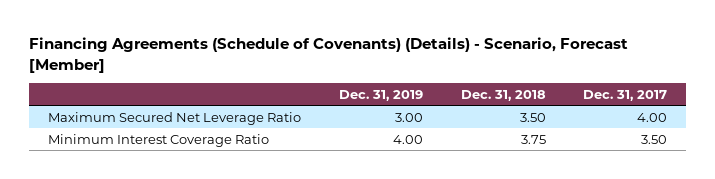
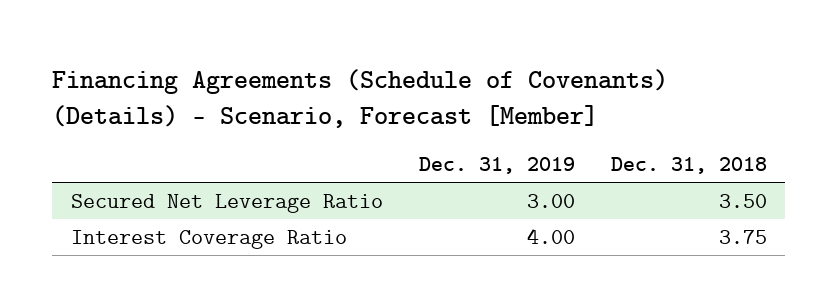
- | Dec. 31, 2019 | Dec. 31, 2018 | Dec. 31, 2017
+ | Dec. 31, 2019 | Dec. 31, 2018
- Maximum Secured Net Leverage Ratio | 3.00 | 3.50 | 4.00
- Minimum Interest Coverage Ratio | 4.00 | 3.75 | 3.50
+ Secured Net Leverage Ratio | 3.00 | 3.50
+ Interest Coverage Ratio | 4.00 | 3.75

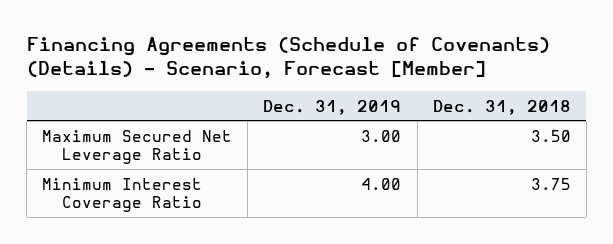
- Secured Net Leverage Ratio | 3.00 | 3.50
- Interest Coverage Ratio | 4.00 | 3.75
+ Maximum Secured Net Leverage Ratio | 3.00 | 3.50
+ Minimum Interest Coverage Ratio | 4.00 | 3.75

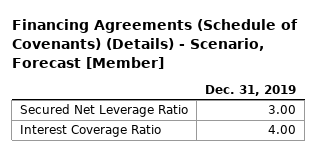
- | Dec. 31, 2019 | Dec. 31, 2018
+ | Dec. 31, 2019
- Maximum Secured Net Leverage Ratio | 3.00 | 3.50
- Minimum Interest Coverage Ratio | 4.00 | 3.75
+ Secured Net Leverage Ratio | 3.00
+ Interest Coverage Ratio | 4.00

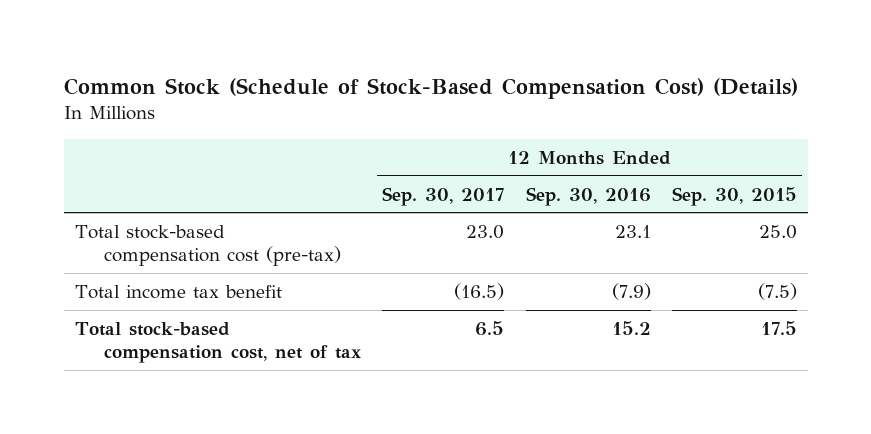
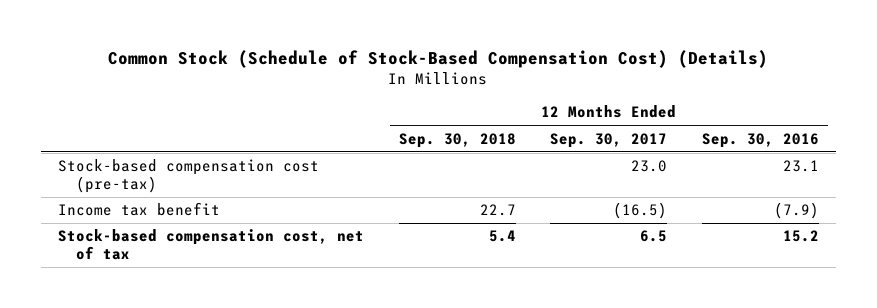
- | 12 Months Ended Sep. 30, 2017 | 12 Months Ended Sep. 30, 2016 | 12 Months Ended Sep. 30, 2015
+ | 12 Months Ended Sep. 30, 2018 | 12 Months Ended Sep. 30, 2017 | 12 Months Ended Sep. 30, 2016
- Total stock-based compensation cost (pre-tax) | 23.0 | 23.1 | 25.0
- Total income tax benefit | (16.5) | (7.9) | (7.5)
- Total stock-based compensation cost, net of tax | 6.5 | 15.2 | 17.5
+ Stock-based compensation cost (pre-tax) | | 23.0 | 23.1
+ Income tax benefit | 22.7 | (16.5) | (7.9)
+ Stock-based compensation cost, net of tax | 5.4 | 6.5 | 15.2

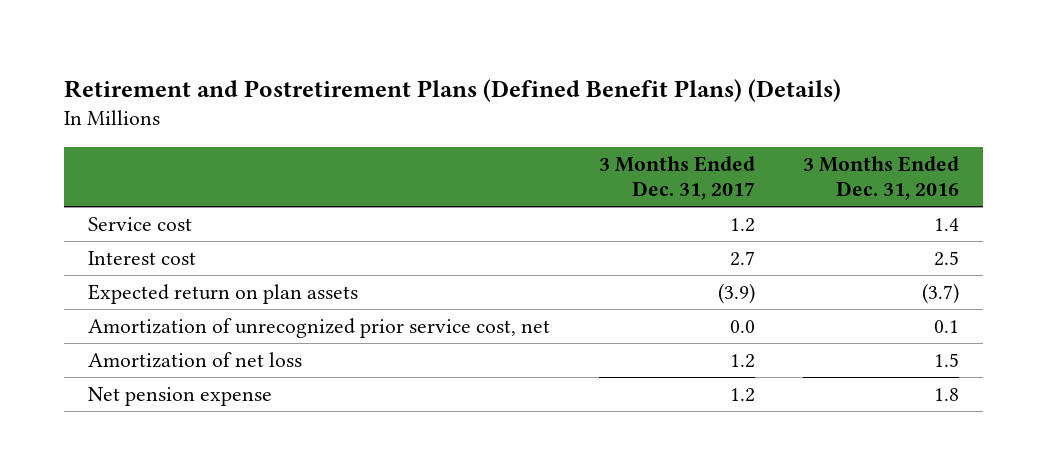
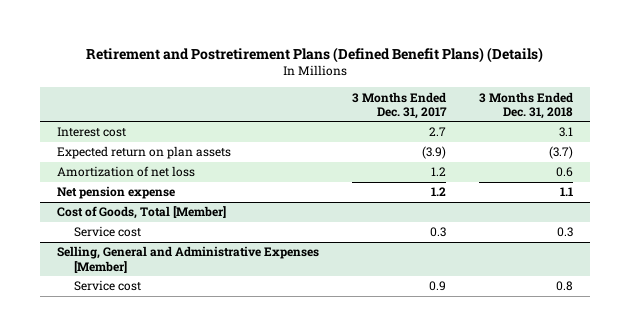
- | 3 Months Ended Dec. 31, 2017 | 3 Months Ended Dec. 31, 2016
+ | 3 Months Ended Dec. 31, 2017 | 3 Months Ended Dec. 31, 2018
- Service cost | 1.2 | 1.4
- Amortization of unrecognized prior service cost, net | 0.0 | 0.1
+ Cost of Goods, Total [Member]
+ Service cost | 0.3 | 0.3
+ Selling, General and Administrative Expenses [Member]
+ Service cost | 0.9 | 0.8

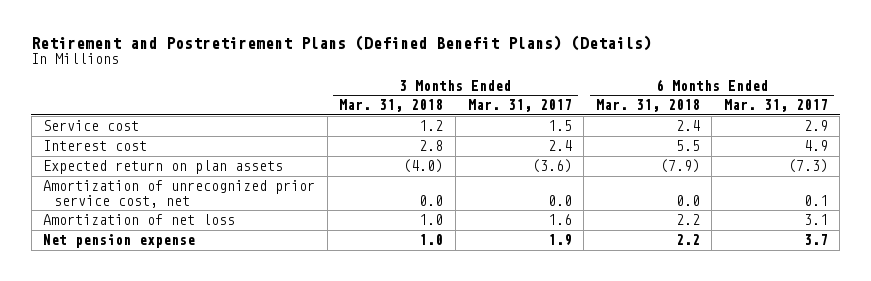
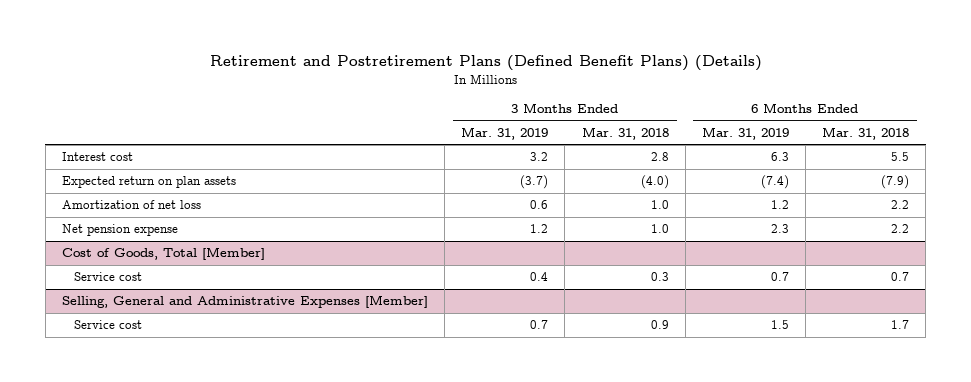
- | 3 Months Ended Mar. 31, 2018 | 3 Months Ended Mar. 31, 2017 | 6 Months Ended Mar. 31, 2018 | 6 Months Ended Mar. 31, 2017
+ | 3 Months Ended Mar. 31, 2019 | 3 Months Ended Mar. 31, 2018 | 6 Months Ended Mar. 31, 2019 | 6 Months Ended Mar. 31, 2018
- Service cost | 1.2 | 1.5 | 2.4 | 2.9
- Amortization of unrecognized prior service cost, net | 0.0 | 0.0 | 0.0 | 0.1
+ Cost of Goods, Total [Member]
+ Service cost | 0.4 | 0.3 | 0.7 | 0.7
+ Selling, General and Administrative Expenses [Member]
+ Service cost | 0.7 | 0.9 | 1.5 | 1.7

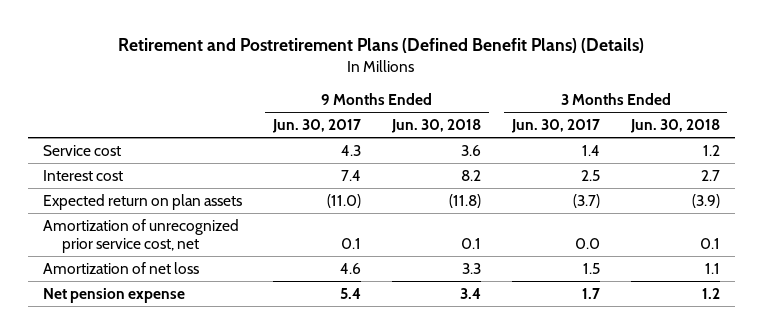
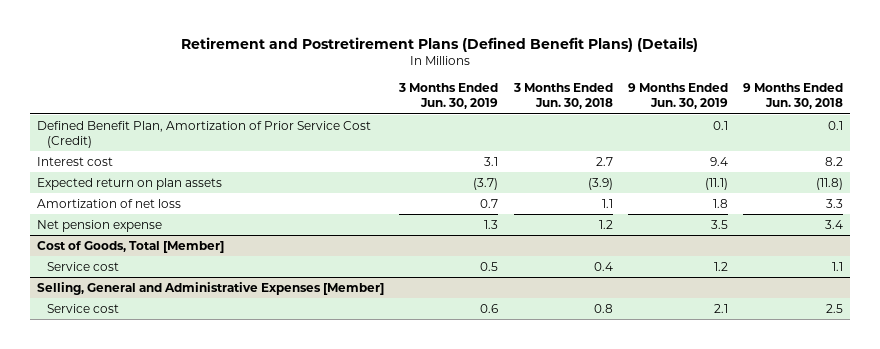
- | 9 Months Ended Jun. 30, 2017 | 9 Months Ended Jun. 30, 2018 | 3 Months Ended Jun. 30, 2017 | 3 Months Ended Jun. 30, 2018
+ | 3 Months Ended Jun. 30, 2019 | 3 Months Ended Jun. 30, 2018 | 9 Months Ended Jun. 30, 2019 | 9 Months Ended Jun. 30, 2018
- Service cost | 4.3 | 3.6 | 1.4 | 1.2
+ Defined Benefit Plan, Amortization of Prior Service Cost (Credit) | | | 0.1 | 0.1
- Amortization of unrecognized prior service cost, net | 0.1 | 0.1 | 0.0 | 0.1
+ Cost of Goods, Total [Member]
+ Service cost | 0.5 | 0.4 | 1.2 | 1.1
+ Selling, General and Administrative Expenses [Member]
+ Service cost | 0.6 | 0.8 | 2.1 | 2.5

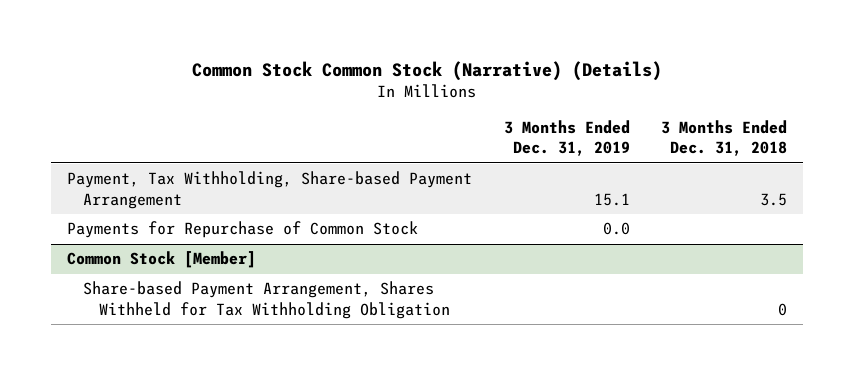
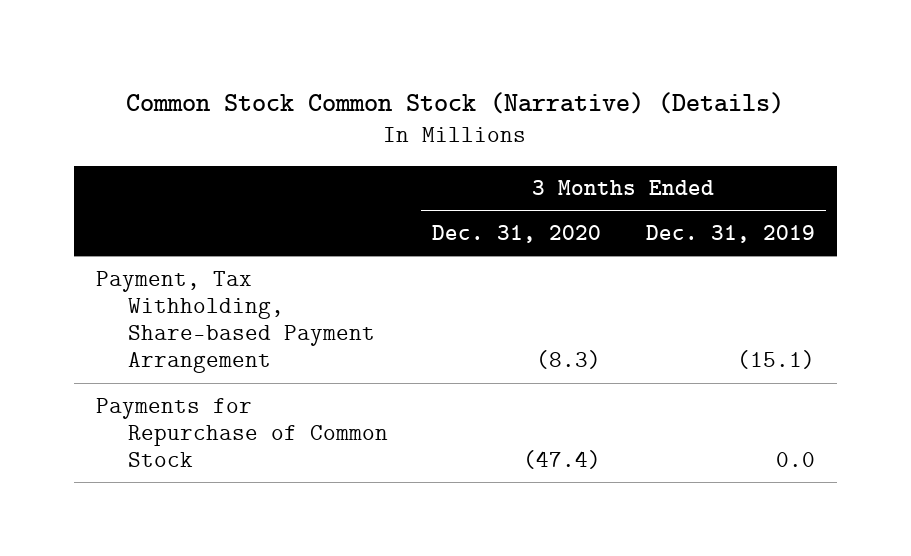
- | 3 Months Ended Dec. 31, 2019 | 3 Months Ended Dec. 31, 2018
+ | 3 Months Ended Dec. 31, 2020 | 3 Months Ended Dec. 31, 2019
- Payment, Tax Withholding, Share-based Payment Arrangement | 15.1 | 3.5
+ Payment, Tax Withholding, Share-based Payment Arrangement | (8.3) | (15.1)
- Common Stock [Member]
- Share-based Payment Arrangement, Shares Withheld for Tax Withholding Obligation | | 0

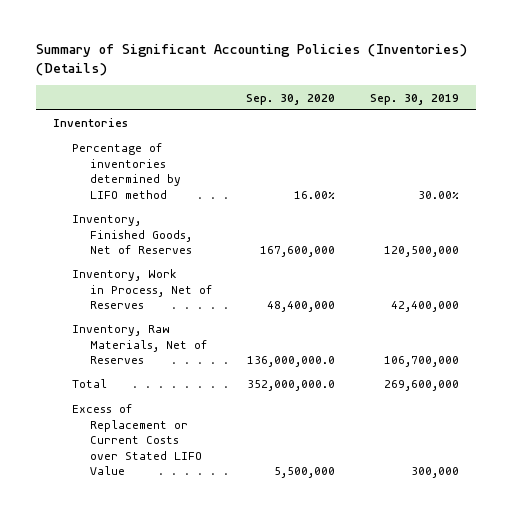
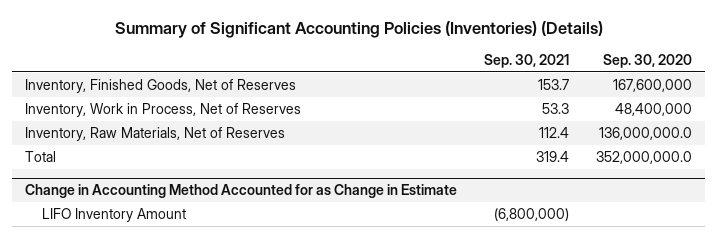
- | Sep. 30, 2020 | Sep. 30, 2019
+ | Sep. 30, 2021 | Sep. 30, 2020
- Inventories
- Percentage of inventories determined by LIFO method | 16.00% | 30.00%
- Excess of Replacement or Current Costs over Stated LIFO Value | 5,500,000 | 300,000
+ Change in Accounting Method Accounted for as Change in Estimate
+ LIFO Inventory Amount | (6,800,000) |

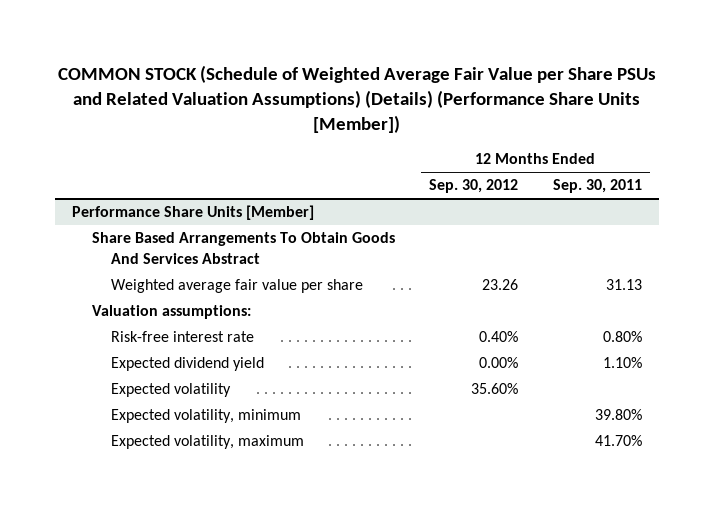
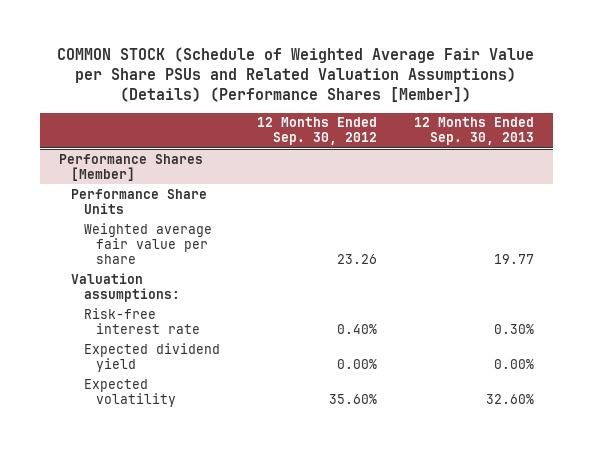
- COMMON STOCK (Schedule of Weighted Average Fair Value per Share PSUs and Related Valuation Assumptions) (Details) (Performance Share Units [Member])
+ COMMON STOCK (Schedule of Weighted Average Fair Value per Share PSUs and Related Valuation Assumptions) (Details) (Performance Shares [Member])
- | 12 Months Ended Sep. 30, 2012 | 12 Months Ended Sep. 30, 2011
+ | 12 Months Ended Sep. 30, 2012 | 12 Months Ended Sep. 30, 2013
- Performance Share Units [Member]
- Share Based Arrangements To Obtain Goods And Services Abstract
+ Performance Shares [Member]
+ Performance Share Units
- Expected volatility, minimum | | 39.80%
- Expected volatility, maximum | | 41.70%

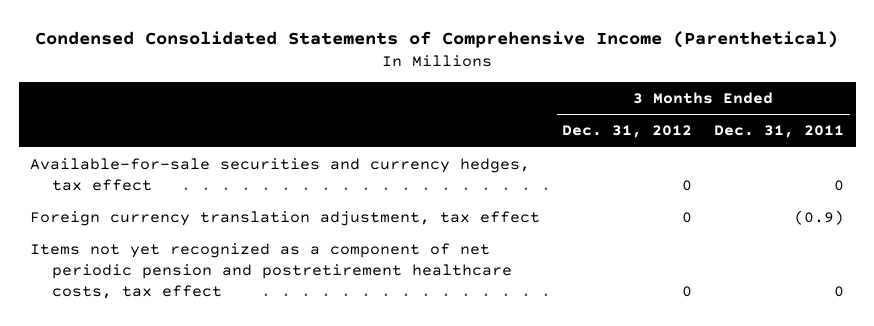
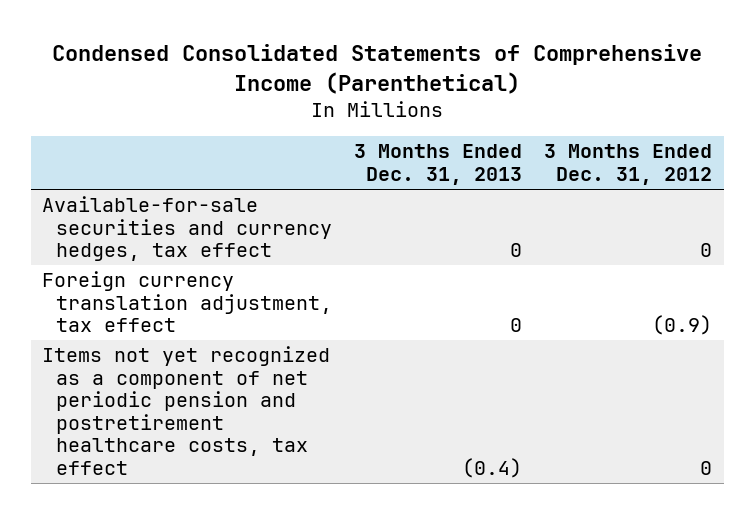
- | 3 Months Ended Dec. 31, 2012 | 3 Months Ended Dec. 31, 2011
+ | 3 Months Ended Dec. 31, 2013 | 3 Months Ended Dec. 31, 2012
- Foreign currency translation adjustment, tax effect | 0 | (0.9)
+ Foreign currency translation adjustment, tax effect | 0 | (0.9)

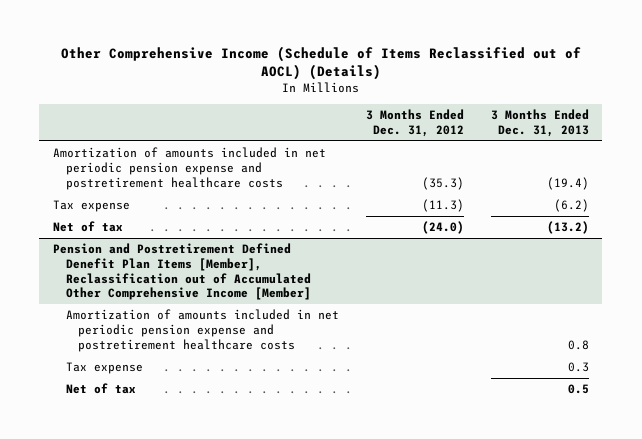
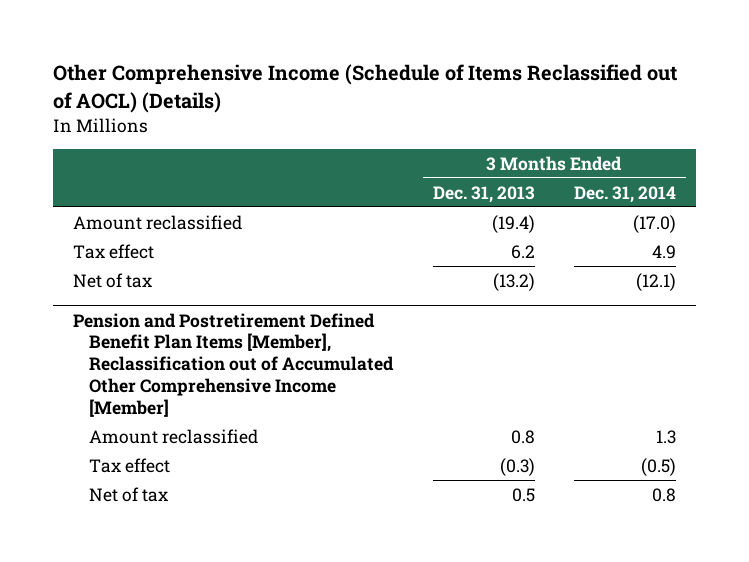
- | 3 Months Ended Dec. 31, 2012 | 3 Months Ended Dec. 31, 2013
+ | 3 Months Ended Dec. 31, 2013 | 3 Months Ended Dec. 31, 2014
- Amortization of amounts included in net periodic pension expense and postretirement healthcare costs | (35.3) | (19.4)
- Tax expense | (11.3) | (6.2)
+ Amount reclassified | (19.4) | (17.0)
+ Tax effect | 6.2 | 4.9
- Pension and Postretirement Defined Denefit Plan Items [Member], Reclassification out of Accumulated Other Comprehensive Income [Member]
- Amortization of amounts included in net periodic pension expense and postretirement healthcare costs | | 0.8
- Tax expense | | 0.3
+ Pension and Postretirement Defined Benefit Plan Items [Member], Reclassification out of Accumulated Other Comprehensive Income [Member]
+ Amount reclassified | 0.8 | 1.3
+ Tax effect | (0.3) | (0.5)

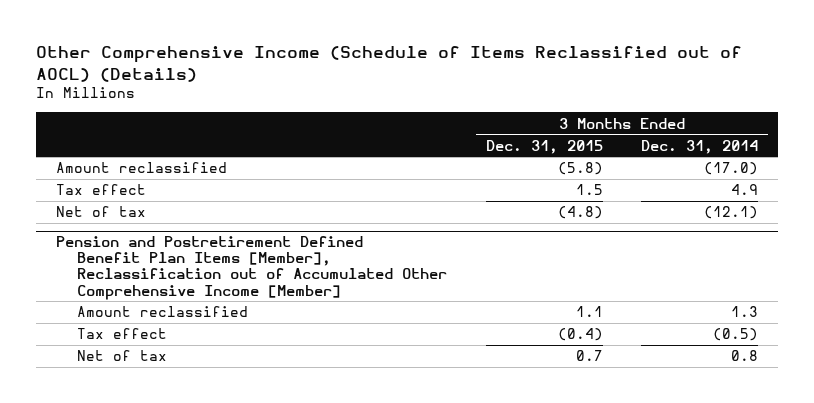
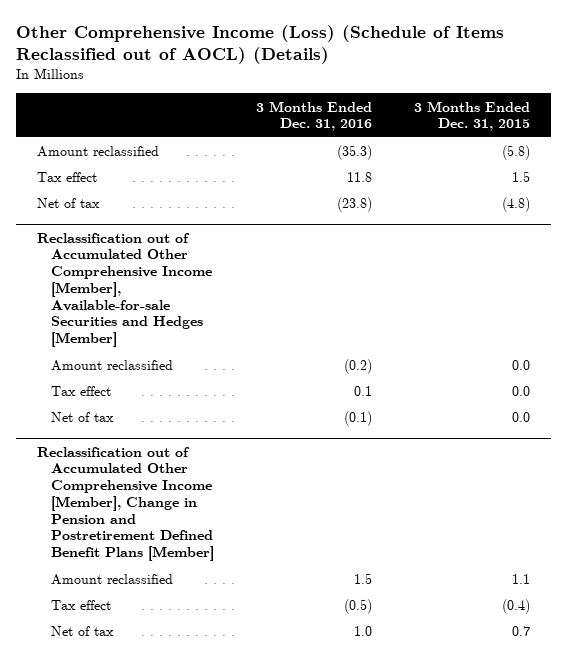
- Other Comprehensive Income (Schedule of Items Reclassified out of AOCL) (Details)
+ Other Comprehensive Income (Loss) (Schedule of Items Reclassified out of AOCL) (Details)
- | 3 Months Ended Dec. 31, 2015 | 3 Months Ended Dec. 31, 2014
+ | 3 Months Ended Dec. 31, 2016 | 3 Months Ended Dec. 31, 2015
- Pension and Postretirement Defined Benefit Plan Items [Member], Reclassification out of Accumulated Other Comprehensive Income [Member]
+ Reclassification out of Accumulated Other Comprehensive Income [Member], Available-for-sale Securities and Hedges [Member]
+ Amount reclassified | (0.2) | 0.0
+ Tax effect | 0.1 | 0.0
+ Net of tax | (0.1) | 0.0
+ Reclassification out of Accumulated Other Comprehensive Income [Member], Change in Pension and Postretirement Defined Benefit Plans [Member]

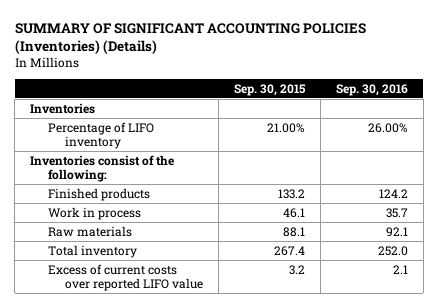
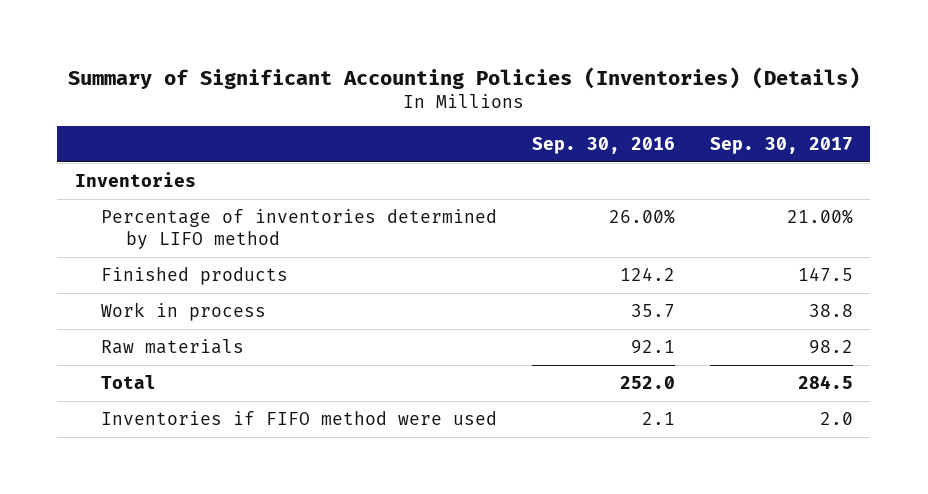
- SUMMARY OF SIGNIFICANT ACCOUNTING POLICIES (Inventories) (Details)
+ Summary of Significant Accounting Policies (Inventories) (Details)
- | Sep. 30, 2015 | Sep. 30, 2016
+ | Sep. 30, 2016 | Sep. 30, 2017
- Percentage of LIFO inventory | 21.00% | 26.00%
- Inventories consist of the following:
+ Percentage of inventories determined by LIFO method | 26.00% | 21.00%
- Total inventory | 267.4 | 252.0
- Excess of current costs over reported LIFO value | 3.2 | 2.1
+ Total | 252.0 | 284.5
+ Inventories if FIFO method were used | 2.1 | 2.0

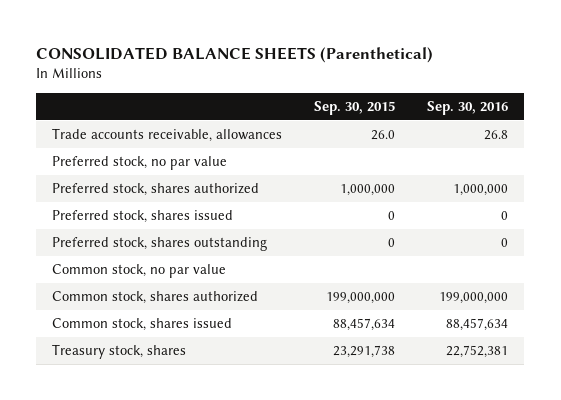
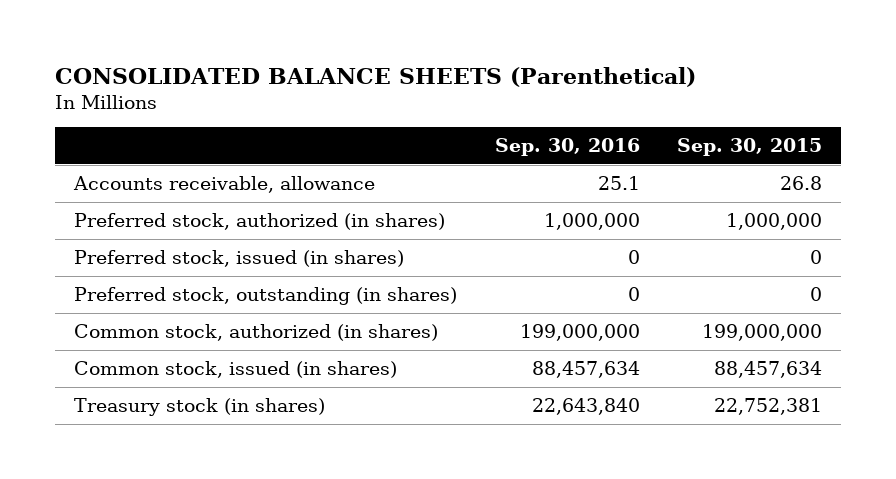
- | Sep. 30, 2015 | Sep. 30, 2016
+ | Sep. 30, 2016 | Sep. 30, 2015
- Trade accounts receivable, allowances | 26.0 | 26.8
- Preferred stock, no par value
- Preferred stock, shares authorized | 1,000,000 | 1,000,000
- Preferred stock, shares issued | 0 | 0
- Preferred stock, shares outstanding | 0 | 0
- Common stock, no par value
- Common stock, shares authorized | 199,000,000 | 199,000,000
- Common stock, shares issued | 88,457,634 | 88,457,634
- Treasury stock, shares | 23,291,738 | 22,752,381
+ Accounts receivable, allowance | 25.1 | 26.8
+ Preferred stock, authorized (in shares) | 1,000,000 | 1,000,000
+ Preferred stock, issued (in shares) | 0 | 0
+ Preferred stock, outstanding (in shares) | 0 | 0
+ Common stock, authorized (in shares) | 199,000,000 | 199,000,000
+ Common stock, issued (in shares) | 88,457,634 | 88,457,634
+ Treasury stock (in shares) | 22,643,840 | 22,752,381

